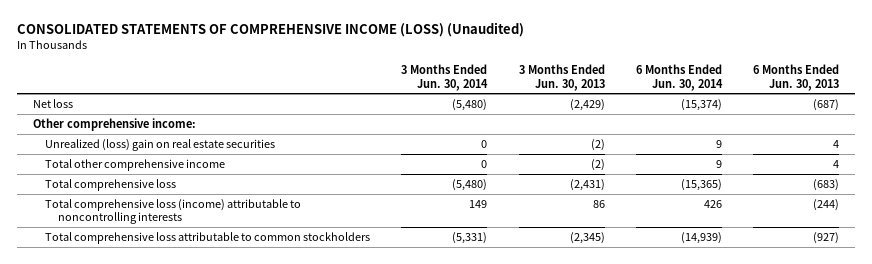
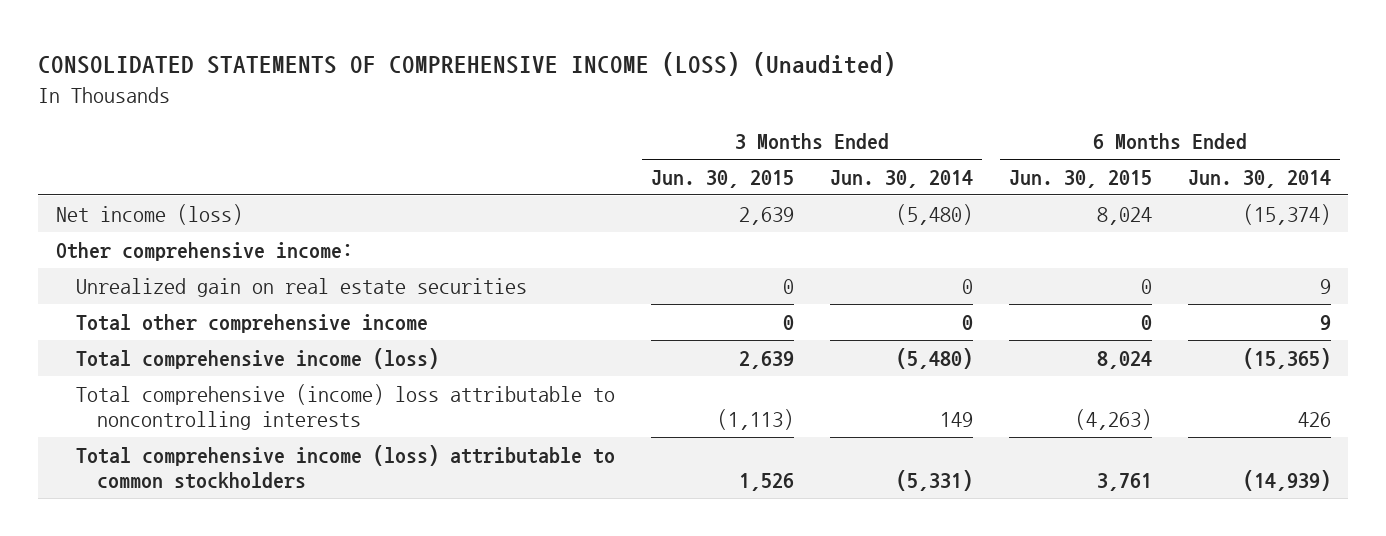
- | 3 Months Ended Jun. 30, 2014 | 3 Months Ended Jun. 30, 2013 | 6 Months Ended Jun. 30, 2014 | 6 Months Ended Jun. 30, 2013
+ | 3 Months Ended Jun. 30, 2015 | 3 Months Ended Jun. 30, 2014 | 6 Months Ended Jun. 30, 2015 | 6 Months Ended Jun. 30, 2014
- Net loss | (5,480) | (2,429) | (15,374) | (687)
+ Net income (loss) | 2,639 | (5,480) | 8,024 | (15,374)
- Unrealized (loss) gain on real estate securities | 0 | (2) | 9 | 4
+ Unrealized gain on real estate securities | 0 | 0 | 0 | 9
- Total comprehensive loss | (5,480) | (2,431) | (15,365) | (683)
- Total comprehensive loss (income) attributable to noncontrolling interests | 149 | 86 | 426 | (244)
- Total comprehensive loss attributable to common stockholders | (5,331) | (2,345) | (14,939) | (927)
+ Total comprehensive income (loss) | 2,639 | (5,480) | 8,024 | (15,365)
+ Total comprehensive (income) loss attributable to noncontrolling interests | (1,113) | 149 | (4,263) | 426
+ Total comprehensive income (loss) attributable to common stockholders | 1,526 | (5,331) | 3,761 | (14,939)

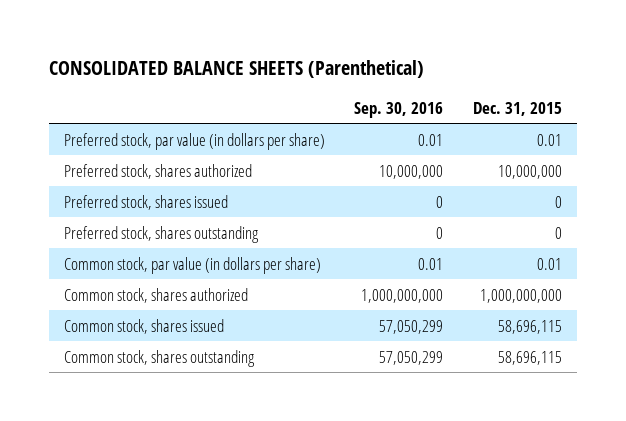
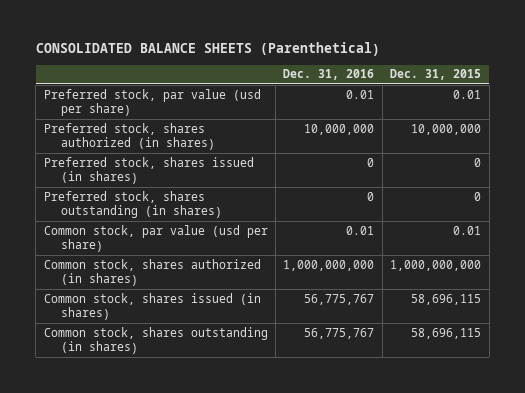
- | Sep. 30, 2016 | Dec. 31, 2015
+ | Dec. 31, 2016 | Dec. 31, 2015
- Preferred stock, par value (in dollars per share) | 0.01 | 0.01
- Preferred stock, shares authorized | 10,000,000 | 10,000,000
- Preferred stock, shares issued | 0 | 0
- Preferred stock, shares outstanding | 0 | 0
- Common stock, par value (in dollars per share) | 0.01 | 0.01
- Common stock, shares authorized | 1,000,000,000 | 1,000,000,000
- Common stock, shares issued | 57,050,299 | 58,696,115
- Common stock, shares outstanding | 57,050,299 | 58,696,115
+ Preferred stock, par value (usd per share) | 0.01 | 0.01
+ Preferred stock, shares authorized (in shares) | 10,000,000 | 10,000,000
+ Preferred stock, shares issued (in shares) | 0 | 0
+ Preferred stock, shares outstanding (in shares) | 0 | 0
+ Common stock, par value (usd per share) | 0.01 | 0.01
+ Common stock, shares authorized (in shares) | 1,000,000,000 | 1,000,000,000
+ Common stock, shares issued (in shares) | 56,775,767 | 58,696,115
+ Common stock, shares outstanding (in shares) | 56,775,767 | 58,696,115

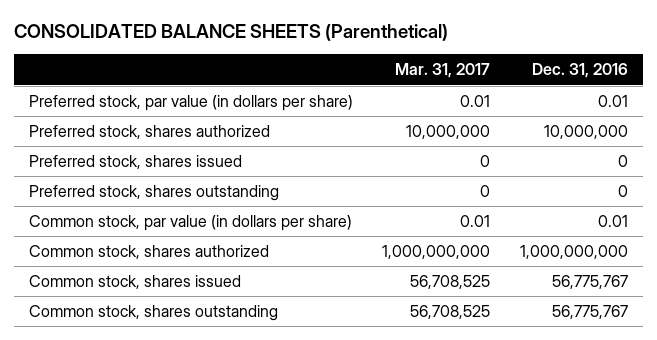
- | Dec. 31, 2016 | Dec. 31, 2015
+ | Mar. 31, 2017 | Dec. 31, 2016
- Preferred stock, par value (usd per share) | 0.01 | 0.01
- Preferred stock, shares authorized (in shares) | 10,000,000 | 10,000,000
- Preferred stock, shares issued (in shares) | 0 | 0
- Preferred stock, shares outstanding (in shares) | 0 | 0
- Common stock, par value (usd per share) | 0.01 | 0.01
- Common stock, shares authorized (in shares) | 1,000,000,000 | 1,000,000,000
- Common stock, shares issued (in shares) | 56,775,767 | 58,696,115
- Common stock, shares outstanding (in shares) | 56,775,767 | 58,696,115
+ Preferred stock, par value (in dollars per share) | 0.01 | 0.01
+ Preferred stock, shares authorized | 10,000,000 | 10,000,000
+ Preferred stock, shares issued | 0 | 0
+ Preferred stock, shares outstanding | 0 | 0
+ Common stock, par value (in dollars per share) | 0.01 | 0.01
+ Common stock, shares authorized | 1,000,000,000 | 1,000,000,000
+ Common stock, shares issued | 56,708,525 | 56,775,767
+ Common stock, shares outstanding | 56,708,525 | 56,775,767

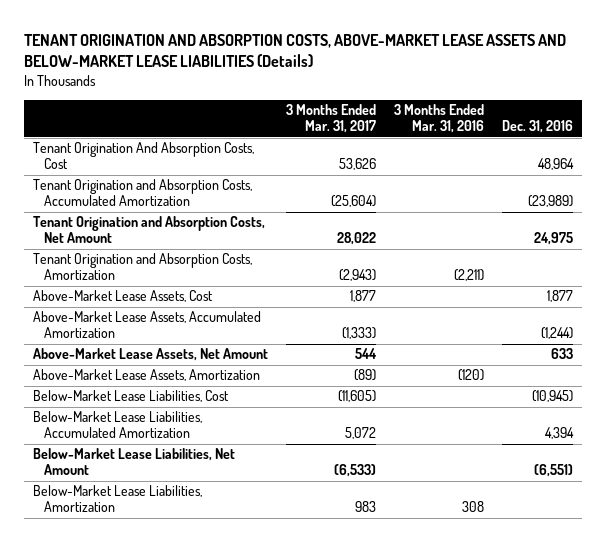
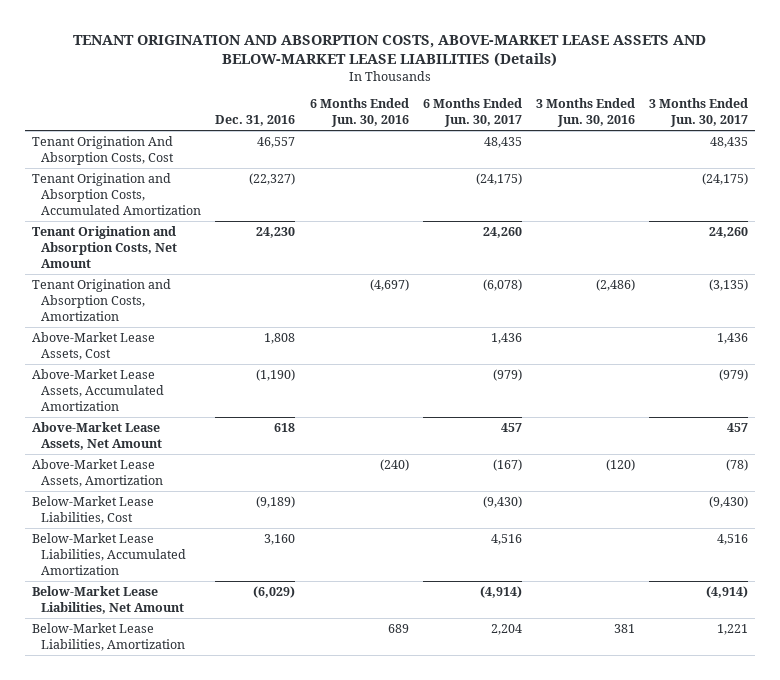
- | 3 Months Ended Mar. 31, 2017 | 3 Months Ended Mar. 31, 2016 | Dec. 31, 2016
+ | Dec. 31, 2016 | 6 Months Ended Jun. 30, 2016 | 6 Months Ended Jun. 30, 2017 | 3 Months Ended Jun. 30, 2016 | 3 Months Ended Jun. 30, 2017
- Tenant Origination And Absorption Costs, Cost | 53,626 | | 48,964
- Tenant Origination and Absorption Costs, Accumulated Amortization | (25,604) | | (23,989)
- Tenant Origination and Absorption Costs, Net Amount | 28,022 | | 24,975
+ Tenant Origination And Absorption Costs, Cost | 46,557 | | 48,435 | | 48,435
+ Tenant Origination and Absorption Costs, Accumulated Amortization | (22,327) | | (24,175) | | (24,175)
+ Tenant Origination and Absorption Costs, Net Amount | 24,230 | | 24,260 | | 24,260
- Above-Market Lease Assets, Cost | 1,877 | | 1,877
- Above-Market Lease Assets, Accumulated Amortization | (1,333) | | (1,244)
- Above-Market Lease Assets, Net Amount | 544 | | 633
+ Above-Market Lease Assets, Cost | 1,808 | | 1,436 | | 1,436
+ Above-Market Lease Assets, Accumulated Amortization | (1,190) | | (979) | | (979)
+ Above-Market Lease Assets, Net Amount | 618 | | 457 | | 457
- Below-Market Lease Liabilities, Cost | (11,605) | | (10,945)
- Below-Market Lease Liabilities, Accumulated Amortization | 5,072 | | 4,394
- Below-Market Lease Liabilities, Net Amount | (6,533) | | (6,551)
+ Below-Market Lease Liabilities, Cost | (9,189) | | (9,430) | | (9,430)
+ Below-Market Lease Liabilities, Accumulated Amortization | 3,160 | | 4,516 | | 4,516
+ Below-Market Lease Liabilities, Net Amount | (6,029) | | (4,914) | | (4,914)

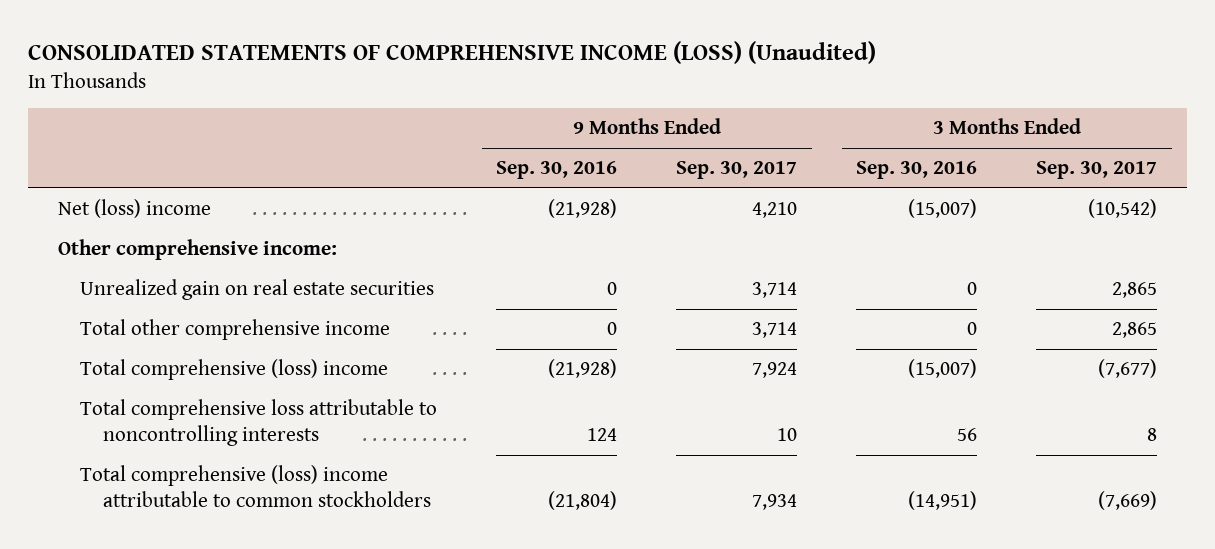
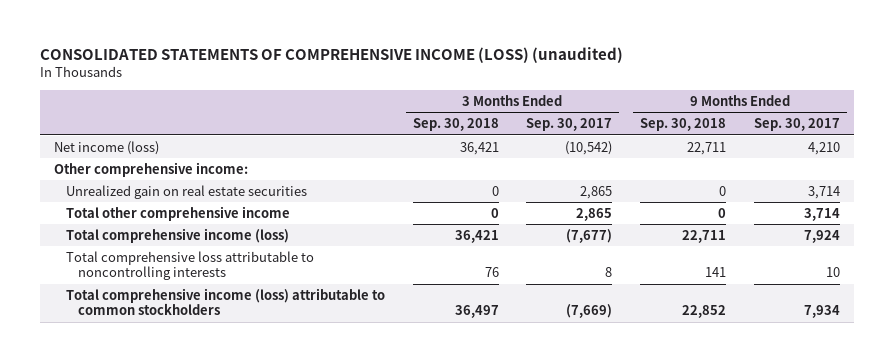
- CONSOLIDATED STATEMENTS OF COMPREHENSIVE INCOME (LOSS) (Unaudited)
+ CONSOLIDATED STATEMENTS OF COMPREHENSIVE INCOME (LOSS) (unaudited)
- | 9 Months Ended Sep. 30, 2016 | 9 Months Ended Sep. 30, 2017 | 3 Months Ended Sep. 30, 2016 | 3 Months Ended Sep. 30, 2017
+ | 3 Months Ended Sep. 30, 2018 | 3 Months Ended Sep. 30, 2017 | 9 Months Ended Sep. 30, 2018 | 9 Months Ended Sep. 30, 2017
- Net (loss) income | (21,928) | 4,210 | (15,007) | (10,542)
+ Net income (loss) | 36,421 | (10,542) | 22,711 | 4,210
- Total comprehensive (loss) income | (21,928) | 7,924 | (15,007) | (7,677)
+ Total comprehensive income (loss) | 36,421 | (7,677) | 22,711 | 7,924
- Total comprehensive (loss) income attributable to common stockholders | (21,804) | 7,934 | (14,951) | (7,669)
+ Total comprehensive income (loss) attributable to common stockholders | 36,497 | (7,669) | 22,852 | 7,934

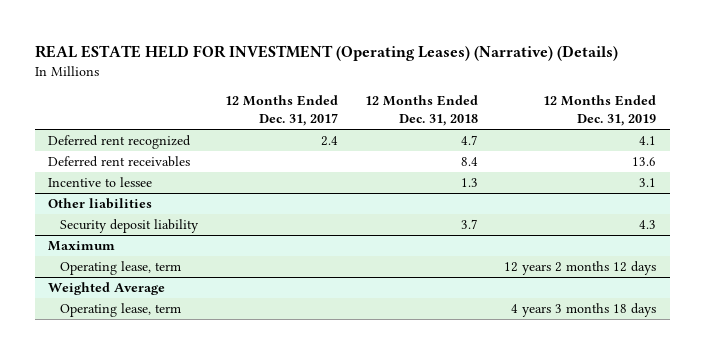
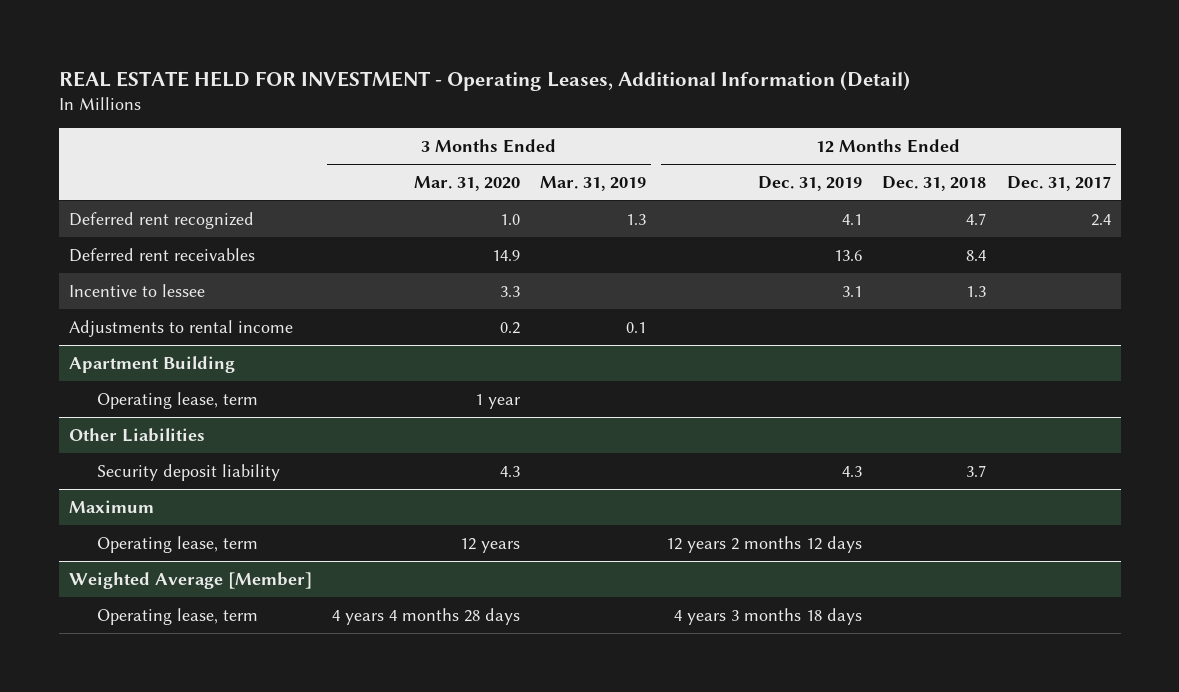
- REAL ESTATE HELD FOR INVESTMENT (Operating Leases) (Narrative) (Details)
+ REAL ESTATE HELD FOR INVESTMENT - Operating Leases, Additional Information (Detail)
- | 12 Months Ended Dec. 31, 2017 | 12 Months Ended Dec. 31, 2018 | 12 Months Ended Dec. 31, 2019
+ | 3 Months Ended Mar. 31, 2020 | 3 Months Ended Mar. 31, 2019 | 12 Months Ended Dec. 31, 2019 | 12 Months Ended Dec. 31, 2018 | 12 Months Ended Dec. 31, 2017
- Other liabilities
+ Adjustments to rental income | 0.2 | 0.1 | | |
+ Apartment Building
+ Operating lease, term | 1 year | | | |
+ Other Liabilities
- Weighted Average
+ Weighted Average [Member]

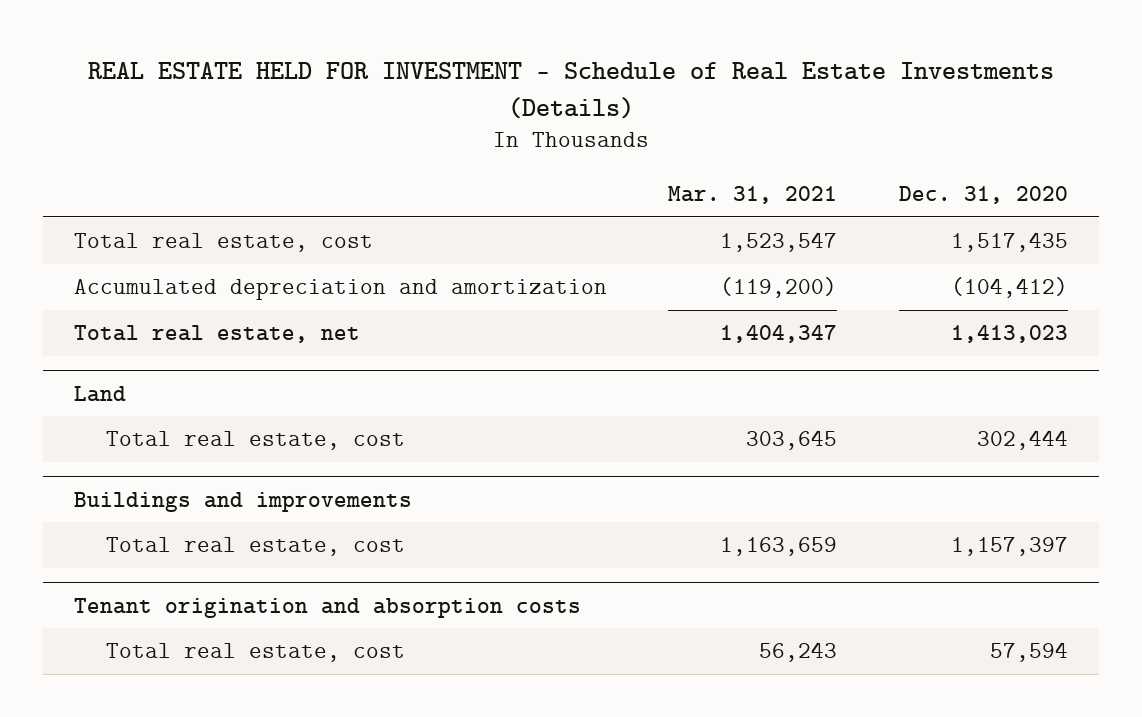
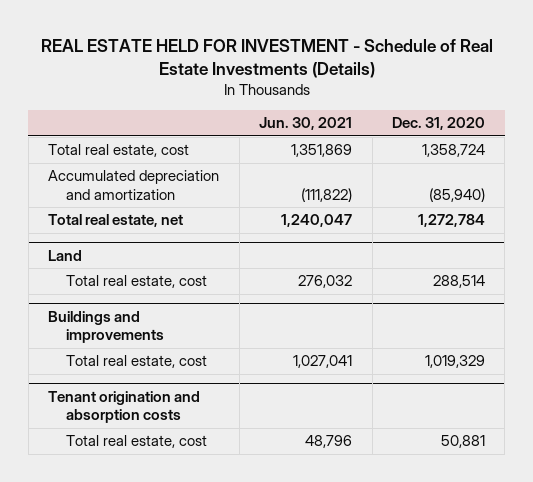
- | Mar. 31, 2021 | Dec. 31, 2020
+ | Jun. 30, 2021 | Dec. 31, 2020
- Total real estate, cost | 1,523,547 | 1,517,435
- Accumulated depreciation and amortization | (119,200) | (104,412)
- Total real estate, net | 1,404,347 | 1,413,023
+ Total real estate, cost | 1,351,869 | 1,358,724
+ Accumulated depreciation and amortization | (111,822) | (85,940)
+ Total real estate, net | 1,240,047 | 1,272,784
@ Land
- Total real estate, cost | 303,645 | 302,444
+ Total real estate, cost | 276,032 | 288,514
@ Buildings and improvements
- Total real estate, cost | 1,163,659 | 1,157,397
+ Total real estate, cost | 1,027,041 | 1,019,329
@ Tenant origination and absorption costs
- Total real estate, cost | 56,243 | 57,594
+ Total real estate, cost | 48,796 | 50,881

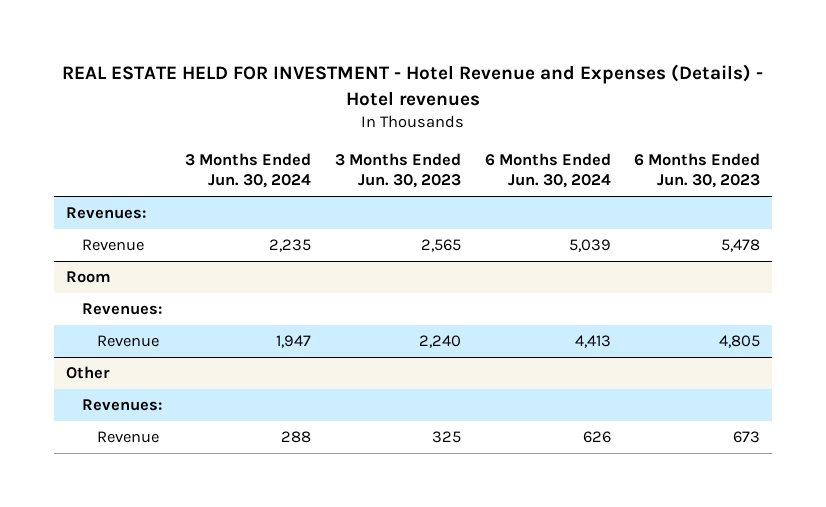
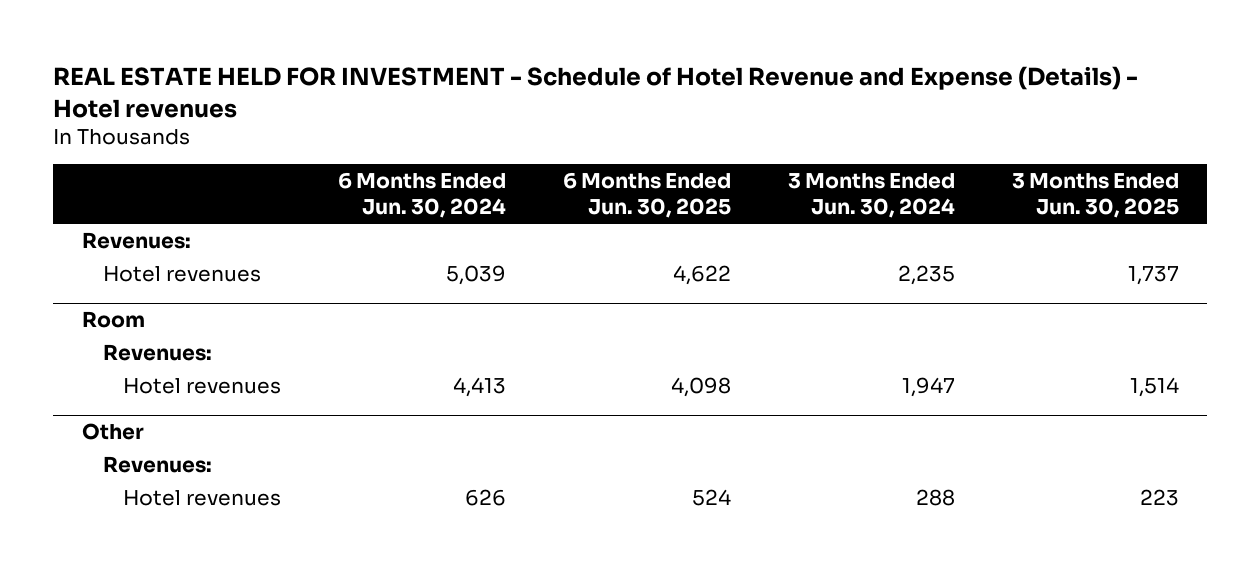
- REAL ESTATE HELD FOR INVESTMENT - Hotel Revenue and Expenses (Details) - Hotel revenues
+ REAL ESTATE HELD FOR INVESTMENT - Schedule of Hotel Revenue and Expense (Details) - Hotel revenues
- | 3 Months Ended Jun. 30, 2024 | 3 Months Ended Jun. 30, 2023 | 6 Months Ended Jun. 30, 2024 | 6 Months Ended Jun. 30, 2023
+ | 6 Months Ended Jun. 30, 2024 | 6 Months Ended Jun. 30, 2025 | 3 Months Ended Jun. 30, 2024 | 3 Months Ended Jun. 30, 2025
- Revenue | 2,235 | 2,565 | 5,039 | 5,478
+ Hotel revenues | 5,039 | 4,622 | 2,235 | 1,737
@ Room
- Revenue | 1,947 | 2,240 | 4,413 | 4,805
+ Hotel revenues | 4,413 | 4,098 | 1,947 | 1,514
@ Other
- Revenue | 288 | 325 | 626 | 673
+ Hotel revenues | 626 | 524 | 288 | 223

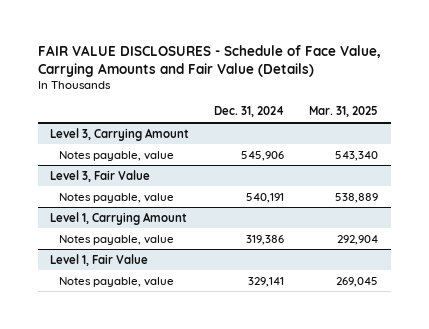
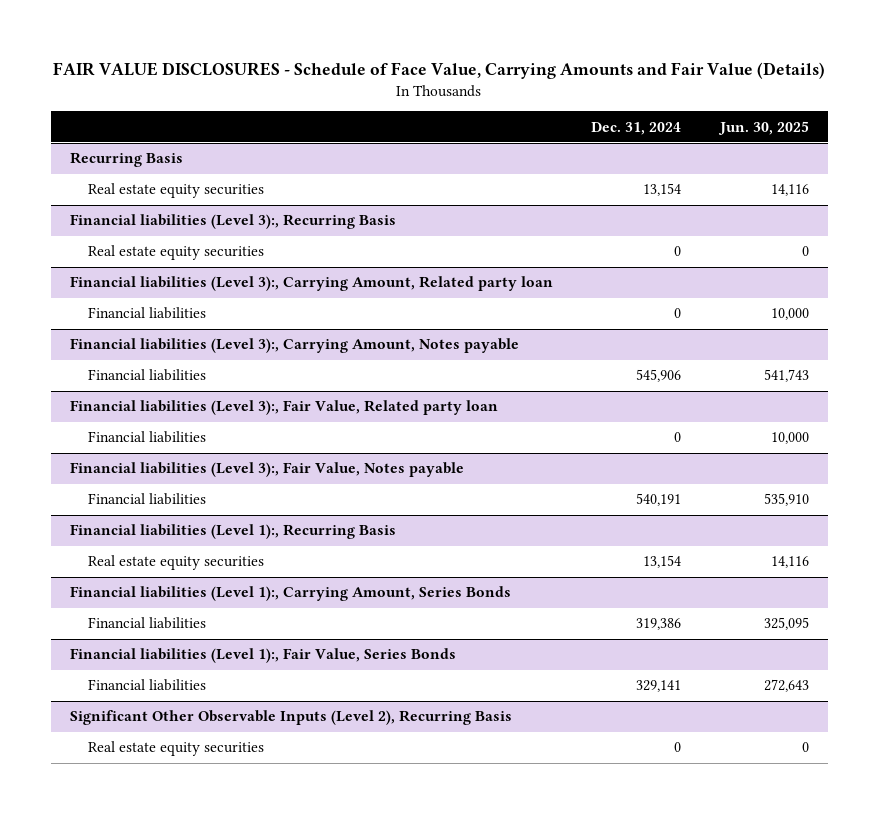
- | Dec. 31, 2024 | Mar. 31, 2025
+ | Dec. 31, 2024 | Jun. 30, 2025
- Level 3, Carrying Amount
- Notes payable, value | 545,906 | 543,340
- Level 3, Fair Value
- Notes payable, value | 540,191 | 538,889
- Level 1, Carrying Amount
- Notes payable, value | 319,386 | 292,904
- Level 1, Fair Value
- Notes payable, value | 329,141 | 269,045
+ Recurring Basis
+ Real estate equity securities | 13,154 | 14,116
+ Financial liabilities (Level 3):, Recurring Basis
+ Real estate equity securities | 0 | 0
+ Financial liabilities (Level 3):, Carrying Amount, Related party loan
+ Financial liabilities | 0 | 10,000
+ Financial liabilities (Level 3):, Carrying Amount, Notes payable
+ Financial liabilities | 545,906 | 541,743
+ Financial liabilities (Level 3):, Fair Value, Related party loan
+ Financial liabilities | 0 | 10,000
+ Financial liabilities (Level 3):, Fair Value, Notes payable
+ Financial liabilities | 540,191 | 535,910
+ Financial liabilities (Level 1):, Recurring Basis
+ Real estate equity securities | 13,154 | 14,116
+ Financial liabilities (Level 1):, Carrying Amount, Series Bonds
+ Financial liabilities | 319,386 | 325,095
+ Financial liabilities (Level 1):, Fair Value, Series Bonds
+ Financial liabilities | 329,141 | 272,643
+ Significant Other Observable Inputs (Level 2), Recurring Basis
+ Real estate equity securities | 0 | 0

